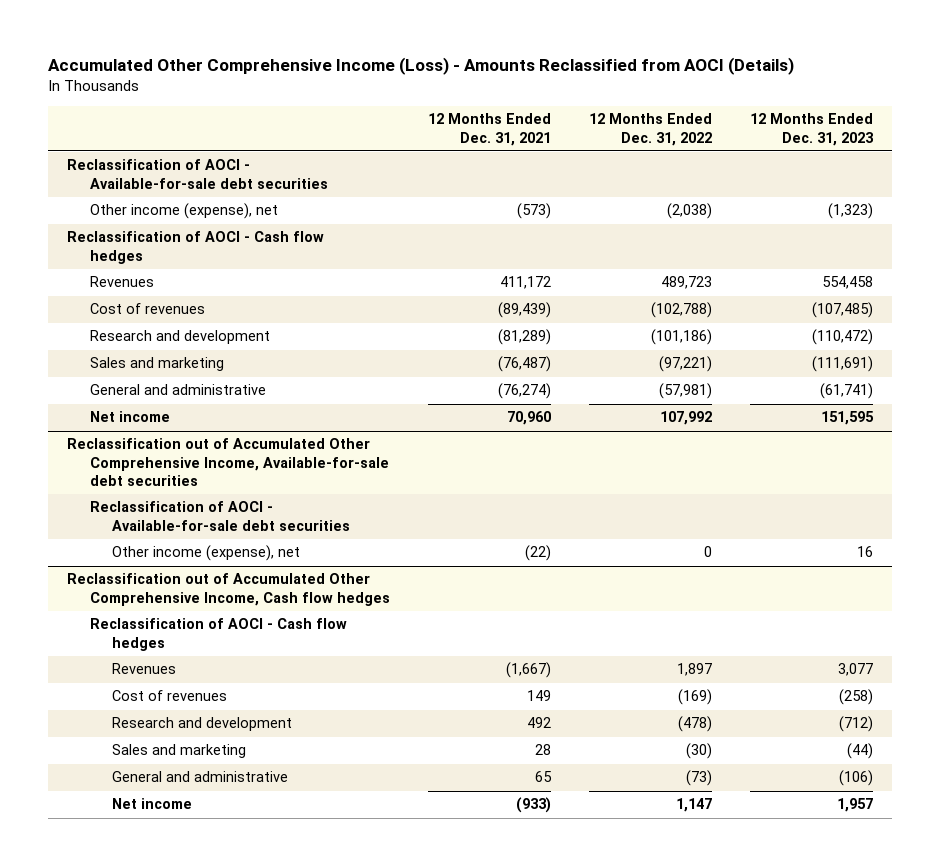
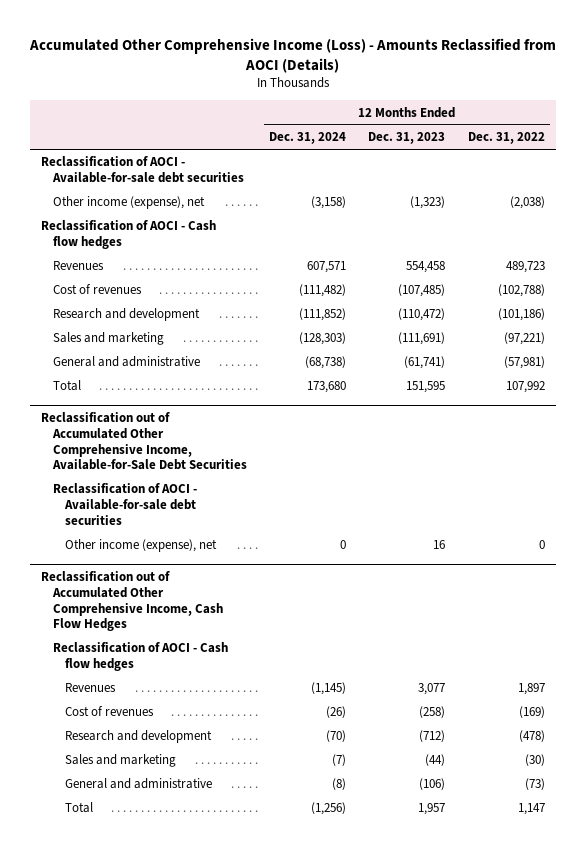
- | 12 Months Ended Dec. 31, 2021 | 12 Months Ended Dec. 31, 2022 | 12 Months Ended Dec. 31, 2023
+ | 12 Months Ended Dec. 31, 2024 | 12 Months Ended Dec. 31, 2023 | 12 Months Ended Dec. 31, 2022
- Net income | 70,960 | 107,992 | 151,595
- Reclassification out of Accumulated Other Comprehensive Income, Available-for-sale debt securities
+ Total | 173,680 | 151,595 | 107,992
+ Reclassification out of Accumulated Other Comprehensive Income, Available-for-Sale Debt Securities
- Reclassification out of Accumulated Other Comprehensive Income, Cash flow hedges
+ Reclassification out of Accumulated Other Comprehensive Income, Cash Flow Hedges
- Net income | (933) | 1,147 | 1,957
+ Total | (1,256) | 1,957 | 1,147

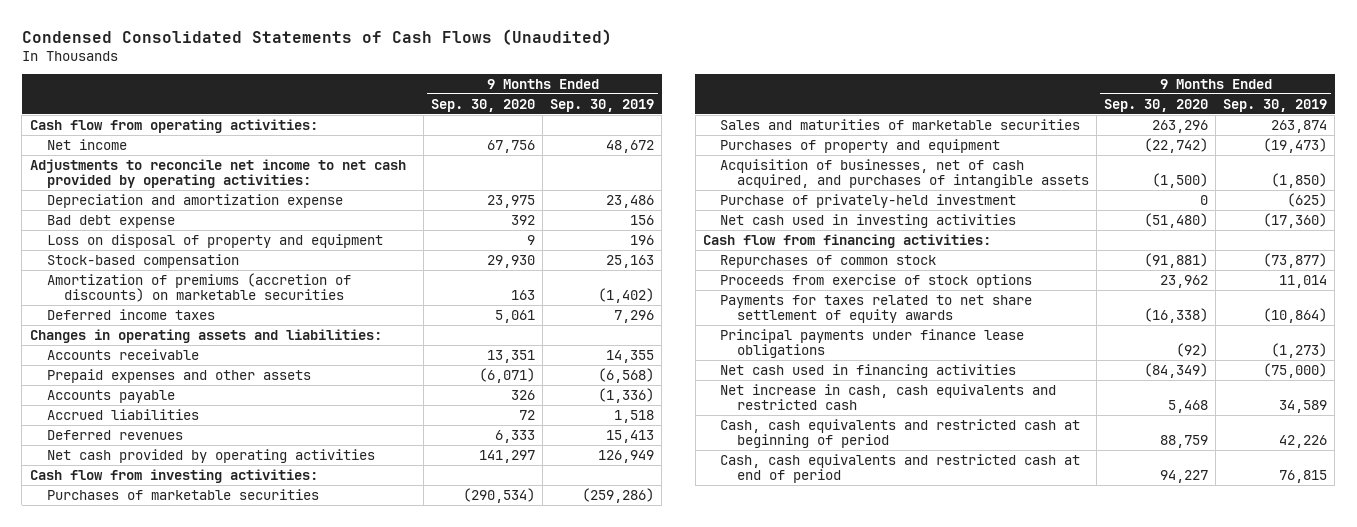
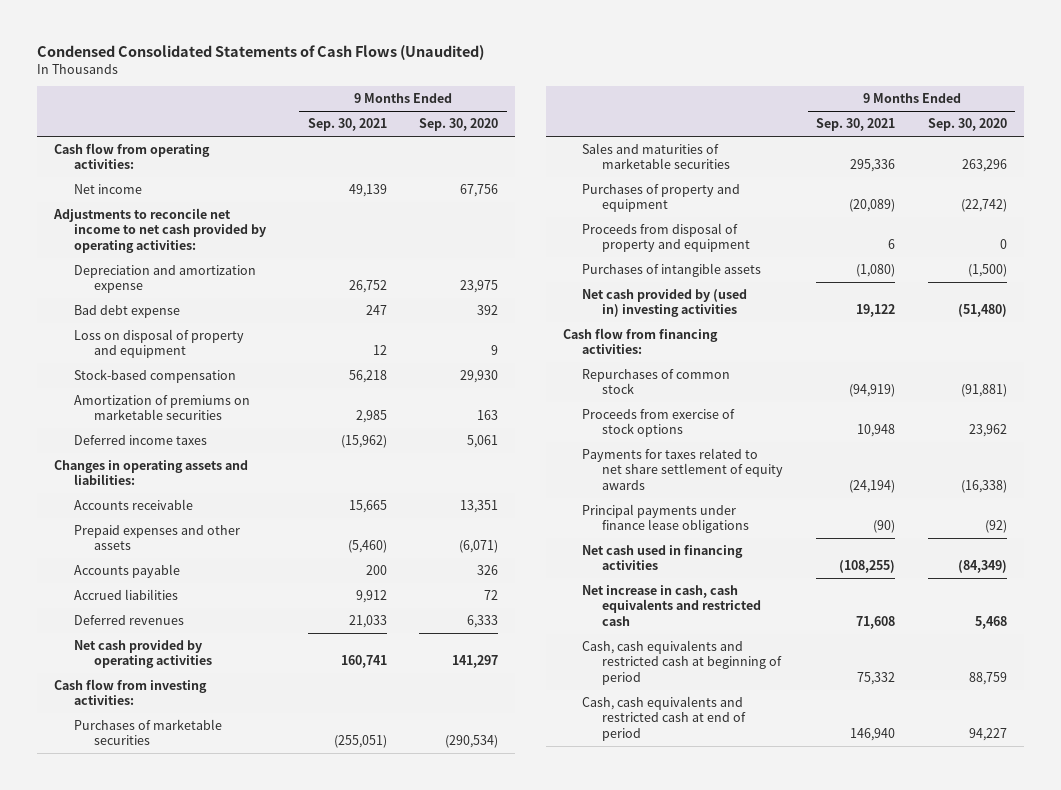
- | 9 Months Ended Sep. 30, 2020 | 9 Months Ended Sep. 30, 2019
+ | 9 Months Ended Sep. 30, 2021 | 9 Months Ended Sep. 30, 2020
- Amortization of premiums (accretion of discounts) on marketable securities | 163 | (1,402)
+ Amortization of premiums on marketable securities | 2,985 | 163
- Acquisition of businesses, net of cash acquired, and purchases of intangible assets | (1,500) | (1,850)
- Purchase of privately-held investment | 0 | (625)
- Net cash used in investing activities | (51,480) | (17,360)
+ Proceeds from disposal of property and equipment | 6 | 0
+ Purchases of intangible assets | (1,080) | (1,500)
+ Net cash provided by (used in) investing activities | 19,122 | (51,480)

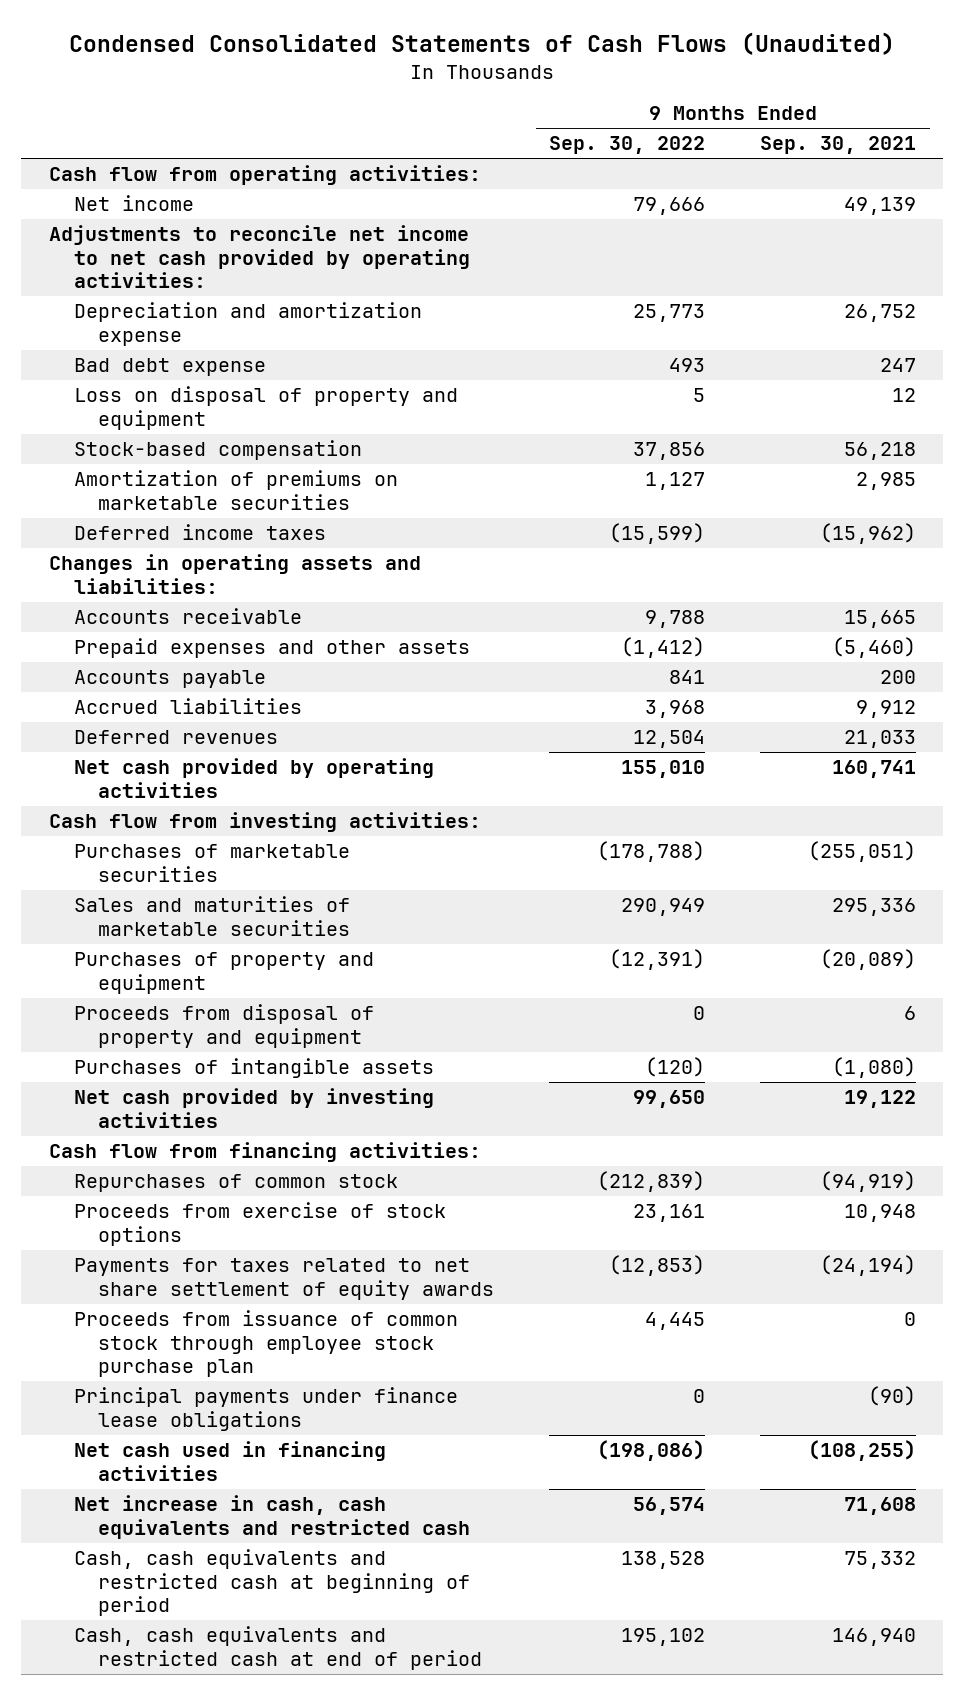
- | 9 Months Ended Sep. 30, 2021 | 9 Months Ended Sep. 30, 2020
+ | 9 Months Ended Sep. 30, 2022 | 9 Months Ended Sep. 30, 2021
- Net cash provided by (used in) investing activities | 19,122 | (51,480)
+ Net cash provided by investing activities | 99,650 | 19,122
+ Proceeds from issuance of common stock through employee stock purchase plan | 4,445 | 0

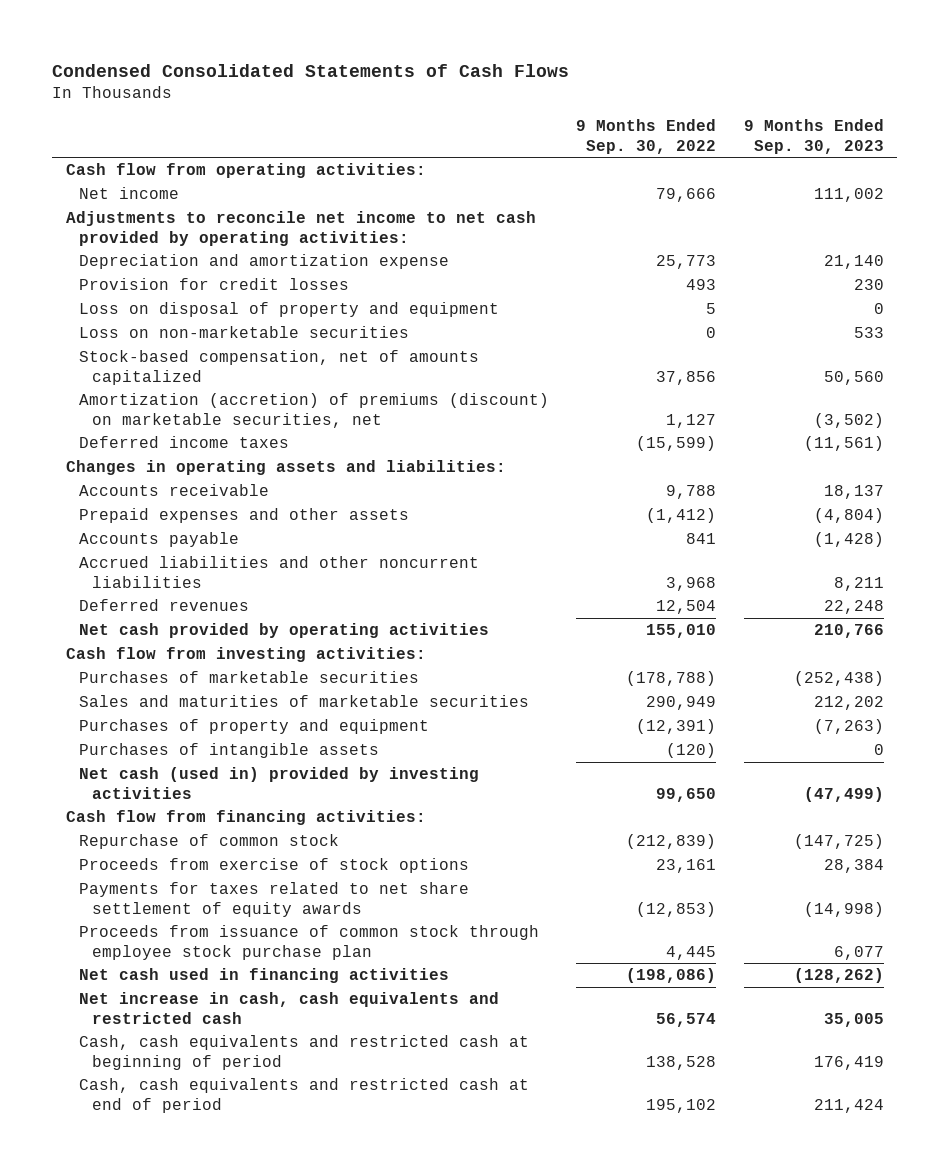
- Condensed Consolidated Statements of Cash Flows (Unaudited)
+ Condensed Consolidated Statements of Cash Flows
- | 9 Months Ended Sep. 30, 2022 | 9 Months Ended Sep. 30, 2021
+ | 9 Months Ended Sep. 30, 2022 | 9 Months Ended Sep. 30, 2023
- Bad debt expense | 493 | 247
+ Provision for credit losses | 493 | 230
- Stock-based compensation | 37,856 | 56,218
- Amortization of premiums on marketable securities | 1,127 | 2,985
+ Loss on non-marketable securities | 0 | 533
+ Stock-based compensation, net of amounts capitalized | 37,856 | 50,560
+ Amortization (accretion) of premiums (discount) on marketable securities, net | 1,127 | (3,502)
- Accrued liabilities | 3,968 | 9,912
+ Accrued liabilities and other noncurrent liabilities | 3,968 | 8,211
- Proceeds from disposal of property and equipment | 0 | 6
- Net cash provided by investing activities | 99,650 | 19,122
+ Net cash (used in) provided by investing activities | 99,650 | (47,499)
- Repurchases of common stock | (212,839) | (94,919)
+ Repurchase of common stock | (212,839) | (147,725)
- Principal payments under finance lease obligations | 0 | (90)

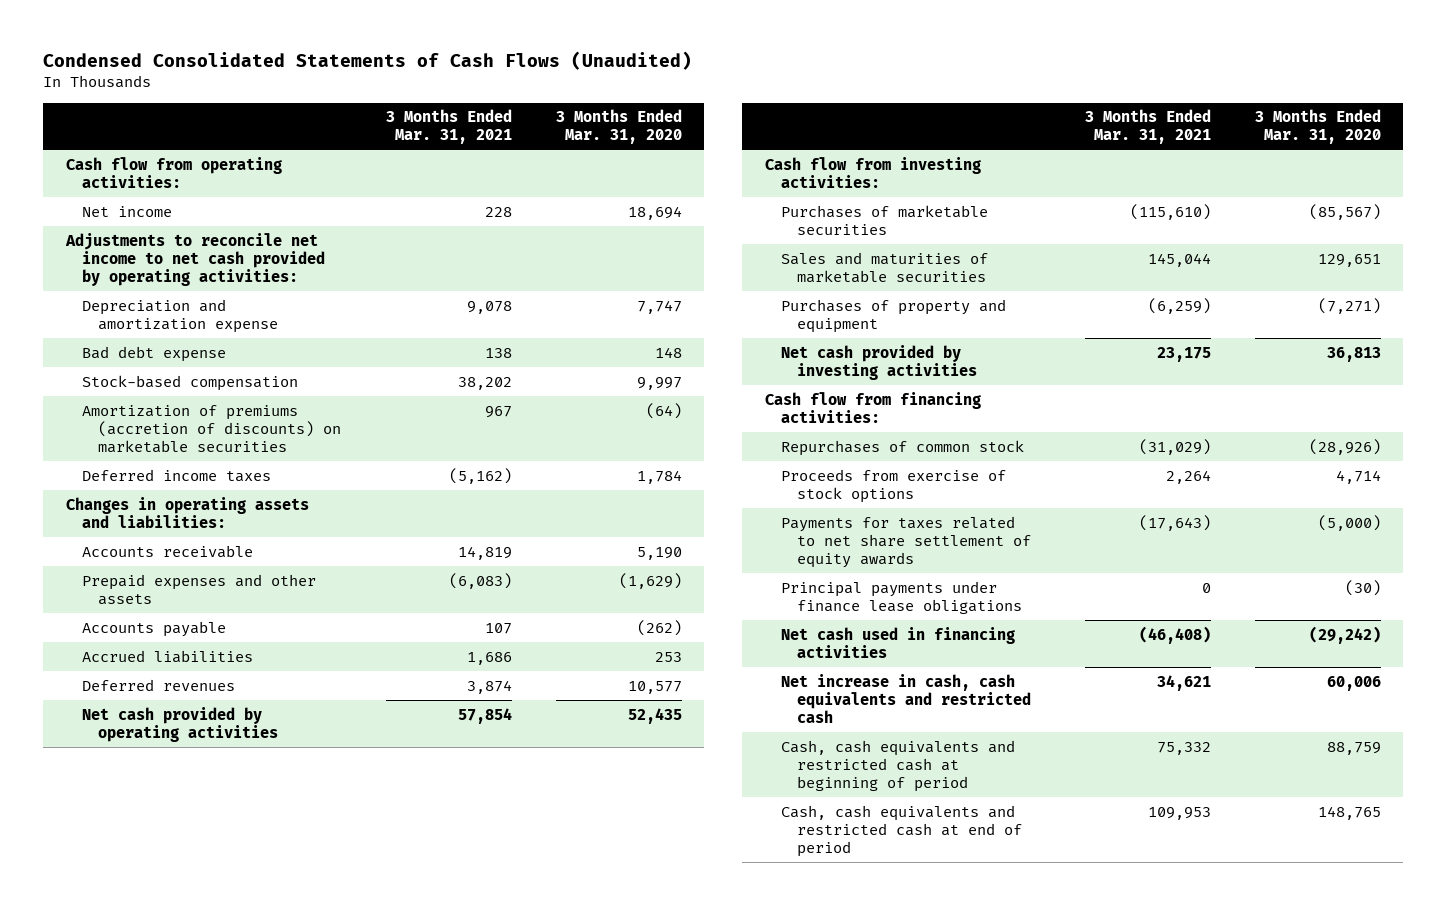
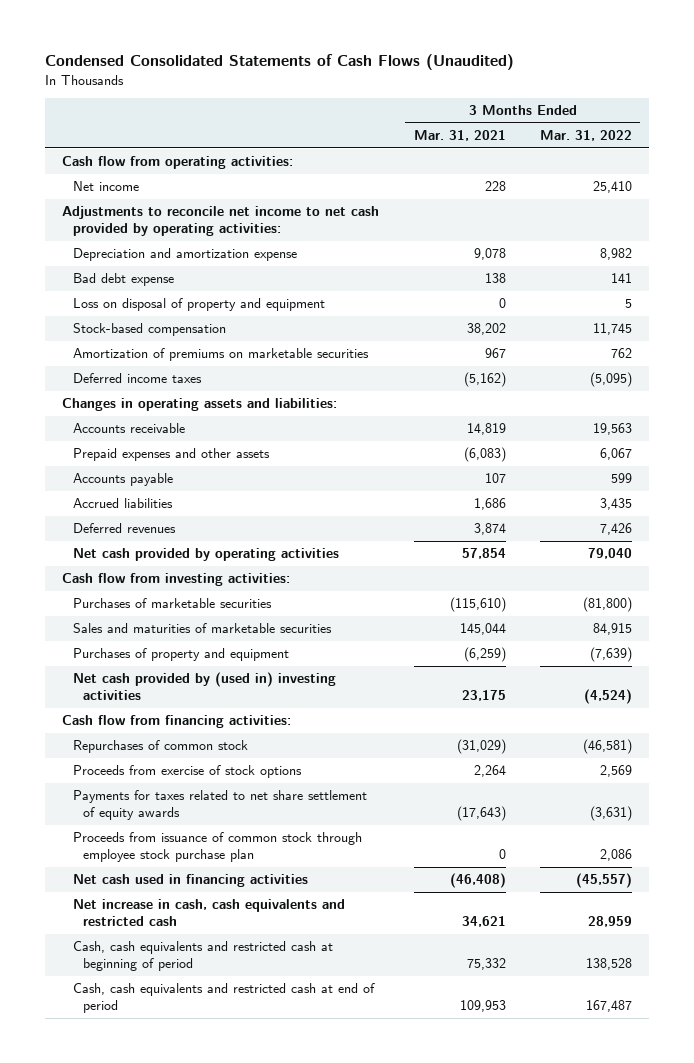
- | 3 Months Ended Mar. 31, 2021 | 3 Months Ended Mar. 31, 2020
+ | 3 Months Ended Mar. 31, 2021 | 3 Months Ended Mar. 31, 2022
+ Loss on disposal of property and equipment | 0 | 5
- Amortization of premiums (accretion of discounts) on marketable securities | 967 | (64)
+ Amortization of premiums on marketable securities | 967 | 762
- Net cash provided by investing activities | 23,175 | 36,813
+ Net cash provided by (used in) investing activities | 23,175 | (4,524)
- Principal payments under finance lease obligations | 0 | (30)
+ Proceeds from issuance of common stock through employee stock purchase plan | 0 | 2,086

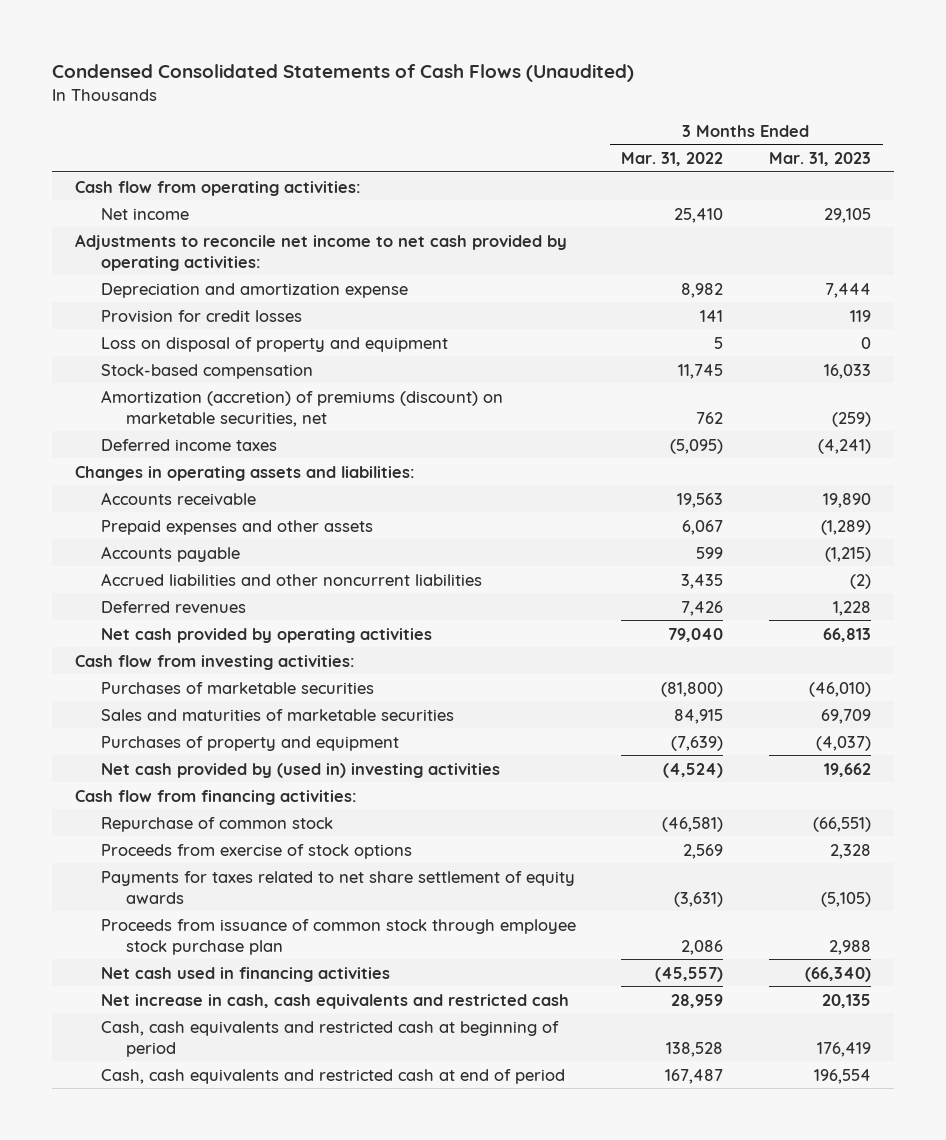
- | 3 Months Ended Mar. 31, 2021 | 3 Months Ended Mar. 31, 2022
+ | 3 Months Ended Mar. 31, 2022 | 3 Months Ended Mar. 31, 2023
- Bad debt expense | 138 | 141
+ Provision for credit losses | 141 | 119
- Amortization of premiums on marketable securities | 967 | 762
+ Amortization (accretion) of premiums (discount) on marketable securities, net | 762 | (259)
- Accrued liabilities | 1,686 | 3,435
+ Accrued liabilities and other noncurrent liabilities | 3,435 | (2)
- Repurchases of common stock | (31,029) | (46,581)
+ Repurchase of common stock | (46,581) | (66,551)

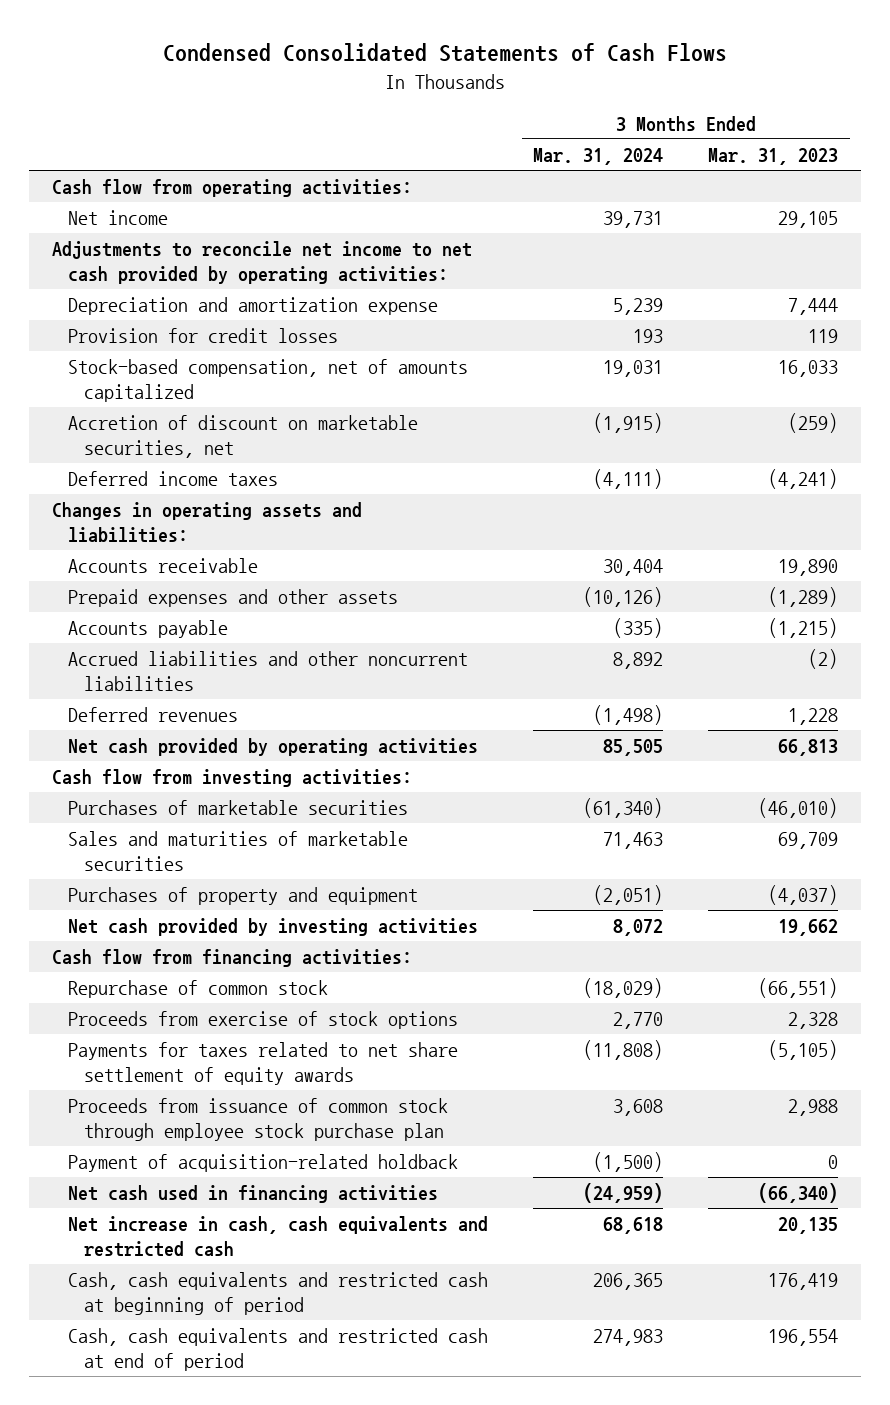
- Condensed Consolidated Statements of Cash Flows (Unaudited)
+ Condensed Consolidated Statements of Cash Flows
- | 3 Months Ended Mar. 31, 2022 | 3 Months Ended Mar. 31, 2023
+ | 3 Months Ended Mar. 31, 2024 | 3 Months Ended Mar. 31, 2023
- Loss on disposal of property and equipment | 5 | 0
- Stock-based compensation | 11,745 | 16,033
- Amortization (accretion) of premiums (discount) on marketable securities, net | 762 | (259)
+ Stock-based compensation, net of amounts capitalized | 19,031 | 16,033
+ Accretion of discount on marketable securities, net | (1,915) | (259)
- Net cash provided by (used in) investing activities | (4,524) | 19,662
+ Net cash provided by investing activities | 8,072 | 19,662
+ Payment of acquisition-related holdback | (1,500) | 0

